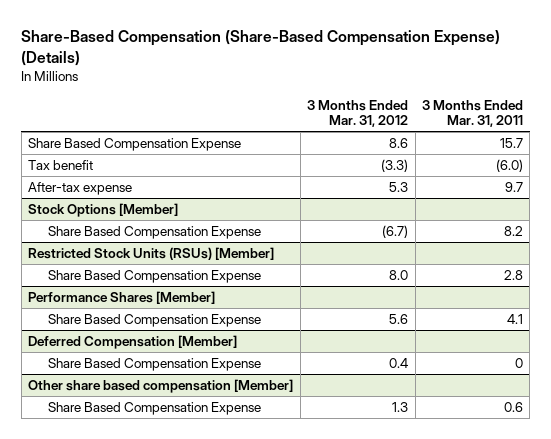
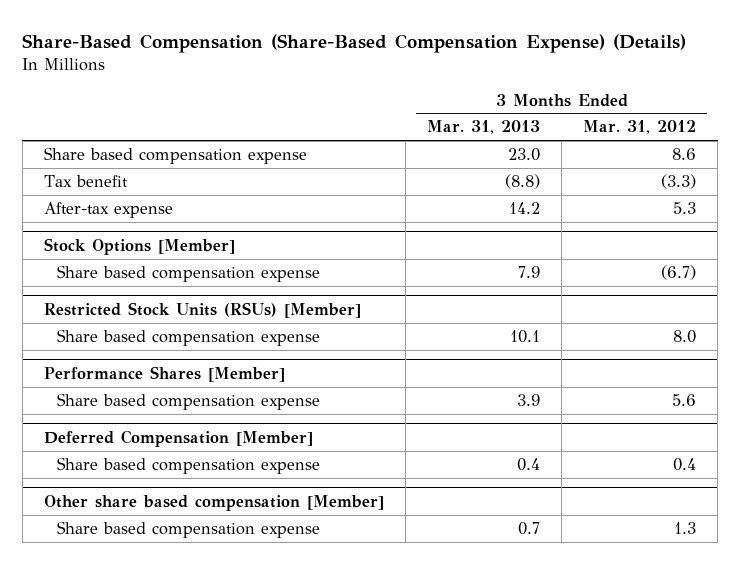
- | 3 Months Ended Mar. 31, 2012 | 3 Months Ended Mar. 31, 2011
+ | 3 Months Ended Mar. 31, 2013 | 3 Months Ended Mar. 31, 2012
- Share Based Compensation Expense | 8.6 | 15.7
+ Share based compensation expense | 23.0 | 8.6
@ Stock Options [Member]
- Share Based Compensation Expense | (6.7) | 8.2
+ Share based compensation expense | 7.9 | (6.7)
@ Restricted Stock Units (RSUs) [Member]
- Share Based Compensation Expense | 8.0 | 2.8
+ Share based compensation expense | 10.1 | 8.0
@ Performance Shares [Member]
- Share Based Compensation Expense | 5.6 | 4.1
+ Share based compensation expense | 3.9 | 5.6
@ Deferred Compensation [Member]
- Share Based Compensation Expense | 0.4 | 0
+ Share based compensation expense | 0.4 | 0.4
@ Other share based compensation [Member]
- Share Based Compensation Expense | 1.3 | 0.6
+ Share based compensation expense | 0.7 | 1.3

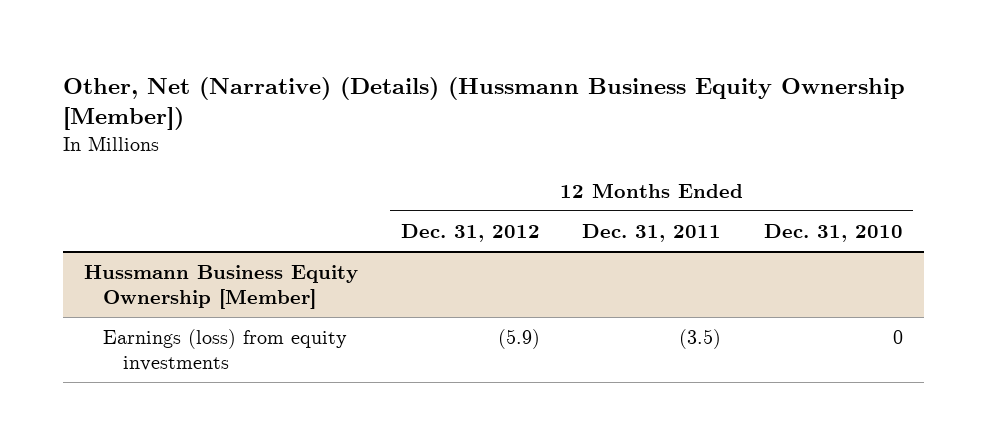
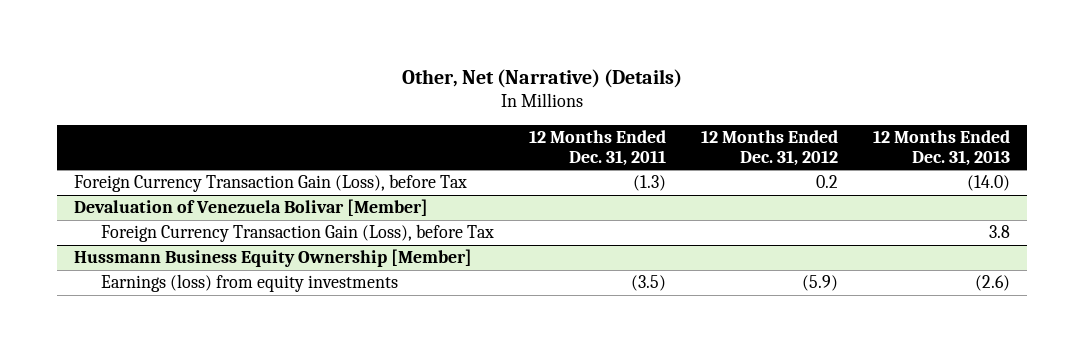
- Other, Net (Narrative) (Details) (Hussmann Business Equity Ownership [Member])
+ Other, Net (Narrative) (Details)
- | 12 Months Ended Dec. 31, 2012 | 12 Months Ended Dec. 31, 2011 | 12 Months Ended Dec. 31, 2010
+ | 12 Months Ended Dec. 31, 2011 | 12 Months Ended Dec. 31, 2012 | 12 Months Ended Dec. 31, 2013
+ Foreign Currency Transaction Gain (Loss), before Tax | (1.3) | 0.2 | (14.0)
+ Devaluation of Venezuela Bolivar [Member]
+ Foreign Currency Transaction Gain (Loss), before Tax | | | 3.8

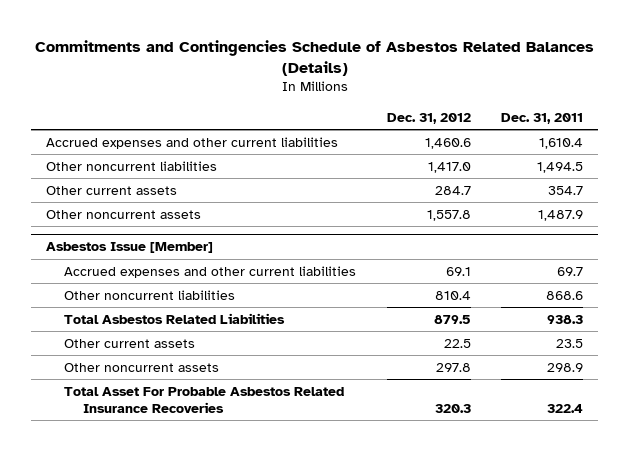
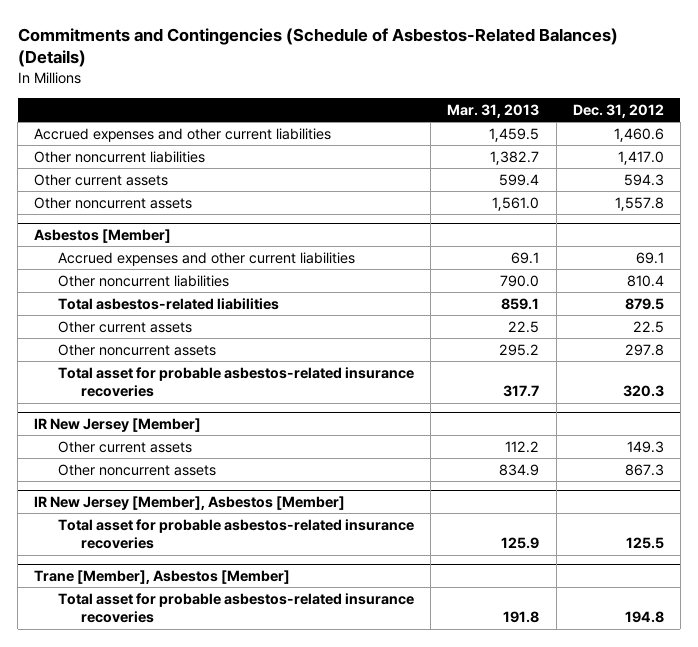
- Commitments and Contingencies Schedule of Asbestos Related Balances (Details)
+ Commitments and Contingencies (Schedule of Asbestos-Related Balances) (Details)
- | Dec. 31, 2012 | Dec. 31, 2011
+ | Mar. 31, 2013 | Dec. 31, 2012
- Other current assets | 284.7 | 354.7
+ Other current assets | 599.4 | 594.3
- Asbestos Issue [Member]
+ Asbestos [Member]
- Total Asbestos Related Liabilities | 879.5 | 938.3
+ Total asbestos-related liabilities | 859.1 | 879.5
- Total Asset For Probable Asbestos Related Insurance Recoveries | 320.3 | 322.4
+ Total asset for probable asbestos-related insurance recoveries | 317.7 | 320.3
+ IR New Jersey [Member]
+ Other current assets | 112.2 | 149.3
+ Other noncurrent assets | 834.9 | 867.3
+ IR New Jersey [Member], Asbestos [Member]
+ Total asset for probable asbestos-related insurance recoveries | 125.9 | 125.5
+ Trane [Member], Asbestos [Member]
+ Total asset for probable asbestos-related insurance recoveries | 191.8 | 194.8

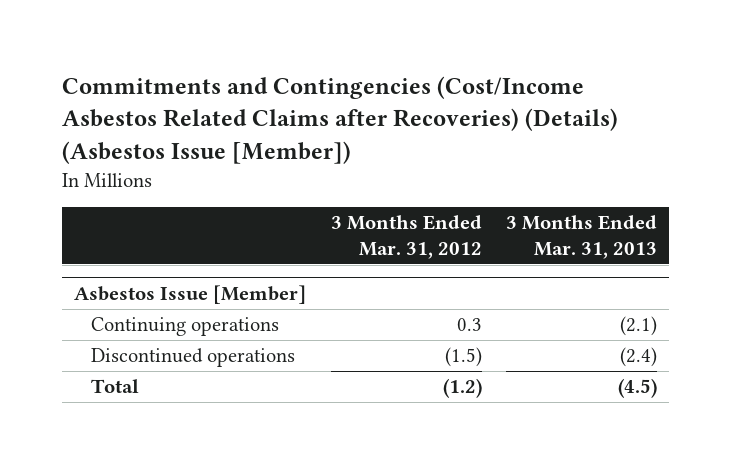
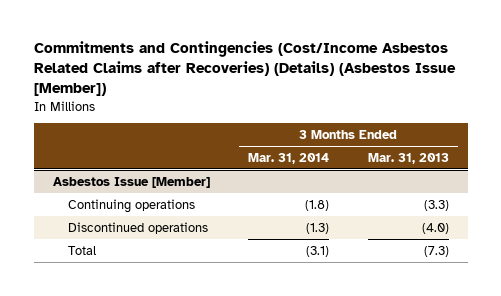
- | 3 Months Ended Mar. 31, 2012 | 3 Months Ended Mar. 31, 2013
+ | 3 Months Ended Mar. 31, 2014 | 3 Months Ended Mar. 31, 2013
@ Asbestos Issue [Member]
- Continuing operations | 0.3 | (2.1)
- Discontinued operations | (1.5) | (2.4)
- Total | (1.2) | (4.5)
+ Continuing operations | (1.8) | (3.3)
+ Discontinued operations | (1.3) | (4.0)
+ Total | (3.1) | (7.3)

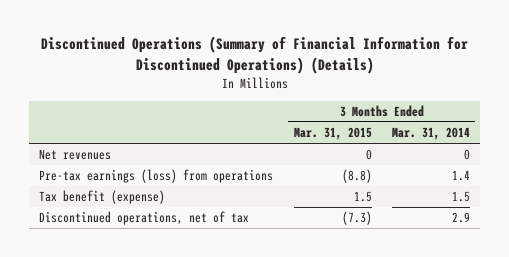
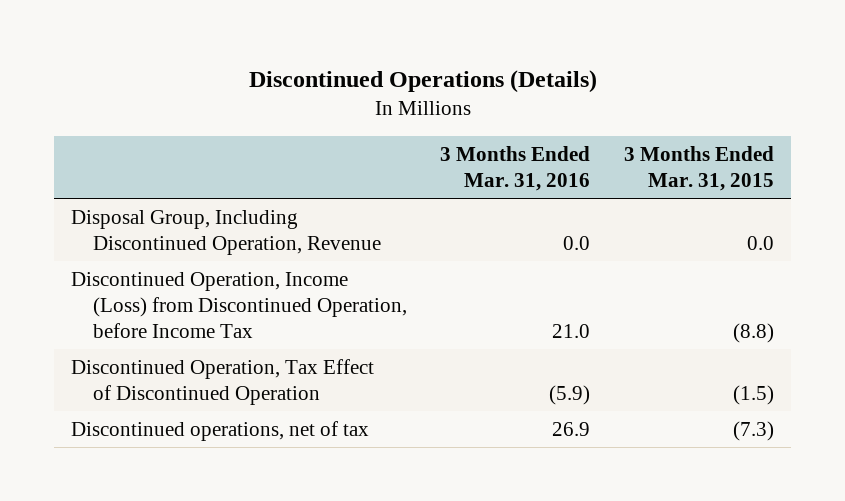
- Discontinued Operations (Summary of Financial Information for Discontinued Operations) (Details)
+ Discontinued Operations (Details)
- | 3 Months Ended Mar. 31, 2015 | 3 Months Ended Mar. 31, 2014
+ | 3 Months Ended Mar. 31, 2016 | 3 Months Ended Mar. 31, 2015
- Net revenues | 0 | 0
- Pre-tax earnings (loss) from operations | (8.8) | 1.4
- Tax benefit (expense) | 1.5 | 1.5
+ Disposal Group, Including Discontinued Operation, Revenue | 0.0 | 0.0
+ Discontinued Operation, Income (Loss) from Discontinued Operation, before Income Tax | 21.0 | (8.8)
+ Discontinued Operation, Tax Effect of Discontinued Operation | (5.9) | (1.5)

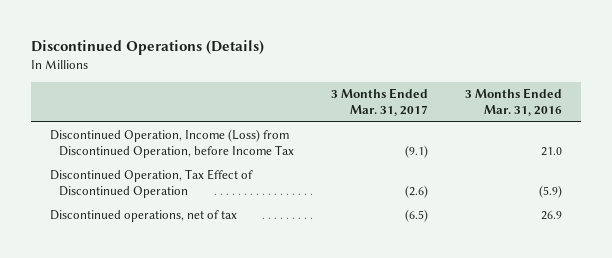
- | 3 Months Ended Mar. 31, 2016 | 3 Months Ended Mar. 31, 2015
+ | 3 Months Ended Mar. 31, 2017 | 3 Months Ended Mar. 31, 2016
- Disposal Group, Including Discontinued Operation, Revenue | 0.0 | 0.0

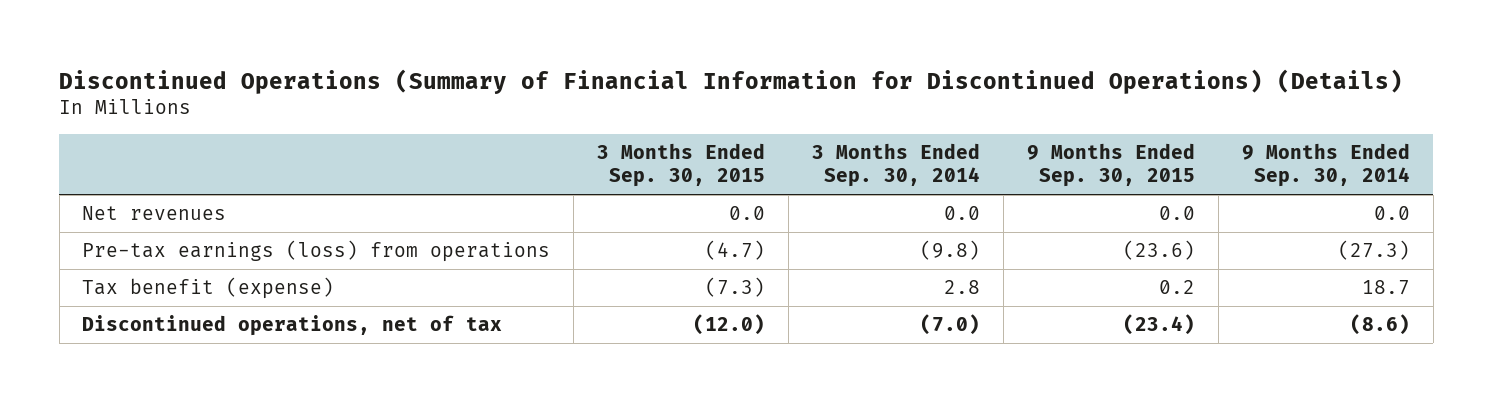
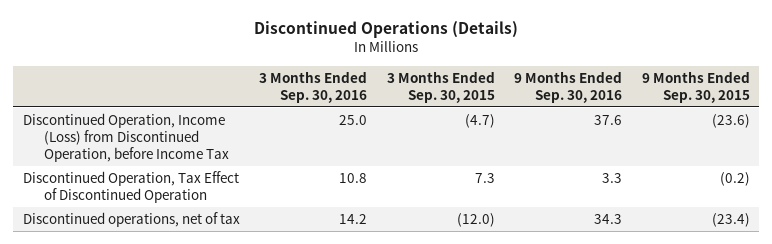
- Discontinued Operations (Summary of Financial Information for Discontinued Operations) (Details)
+ Discontinued Operations (Details)
- | 3 Months Ended Sep. 30, 2015 | 3 Months Ended Sep. 30, 2014 | 9 Months Ended Sep. 30, 2015 | 9 Months Ended Sep. 30, 2014
+ | 3 Months Ended Sep. 30, 2016 | 3 Months Ended Sep. 30, 2015 | 9 Months Ended Sep. 30, 2016 | 9 Months Ended Sep. 30, 2015
- Net revenues | 0.0 | 0.0 | 0.0 | 0.0
- Pre-tax earnings (loss) from operations | (4.7) | (9.8) | (23.6) | (27.3)
- Tax benefit (expense) | (7.3) | 2.8 | 0.2 | 18.7
+ Discontinued Operation, Income (Loss) from Discontinued Operation, before Income Tax | 25.0 | (4.7) | 37.6 | (23.6)
+ Discontinued Operation, Tax Effect of Discontinued Operation | 10.8 | 7.3 | 3.3 | (0.2)

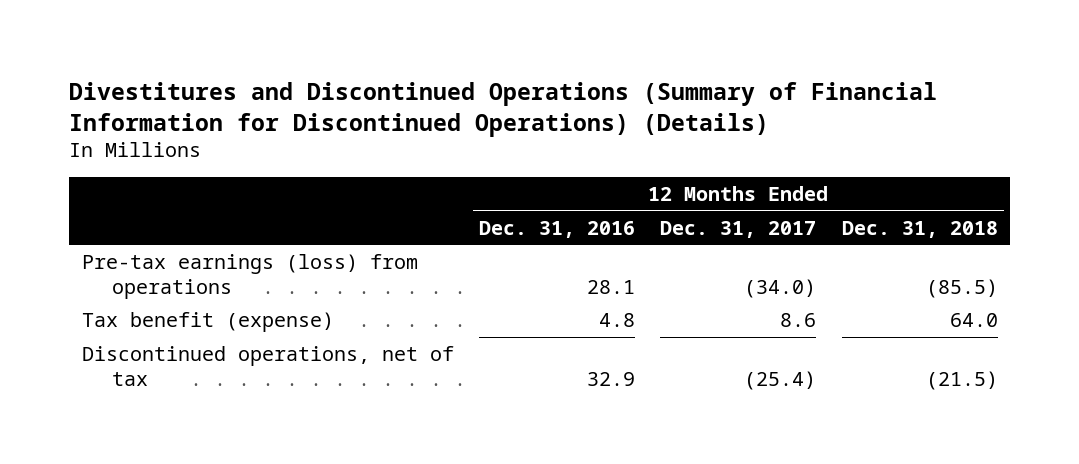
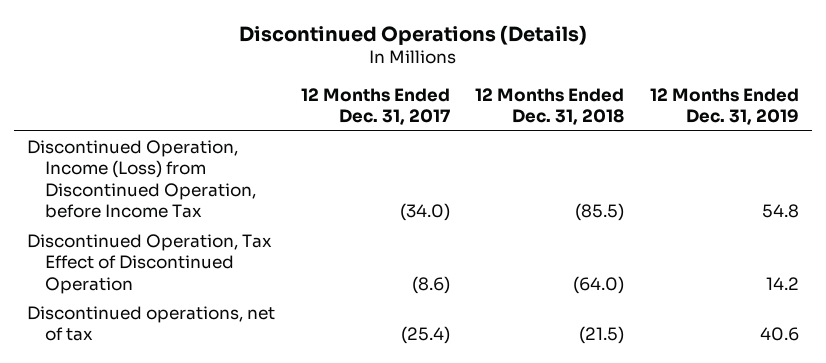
- Divestitures and Discontinued Operations (Summary of Financial Information for Discontinued Operations) (Details)
+ Discontinued Operations (Details)
- | 12 Months Ended Dec. 31, 2016 | 12 Months Ended Dec. 31, 2017 | 12 Months Ended Dec. 31, 2018
+ | 12 Months Ended Dec. 31, 2017 | 12 Months Ended Dec. 31, 2018 | 12 Months Ended Dec. 31, 2019
- Pre-tax earnings (loss) from operations | 28.1 | (34.0) | (85.5)
- Tax benefit (expense) | 4.8 | 8.6 | 64.0
+ Discontinued Operation, Income (Loss) from Discontinued Operation, before Income Tax | (34.0) | (85.5) | 54.8
+ Discontinued Operation, Tax Effect of Discontinued Operation | (8.6) | (64.0) | 14.2

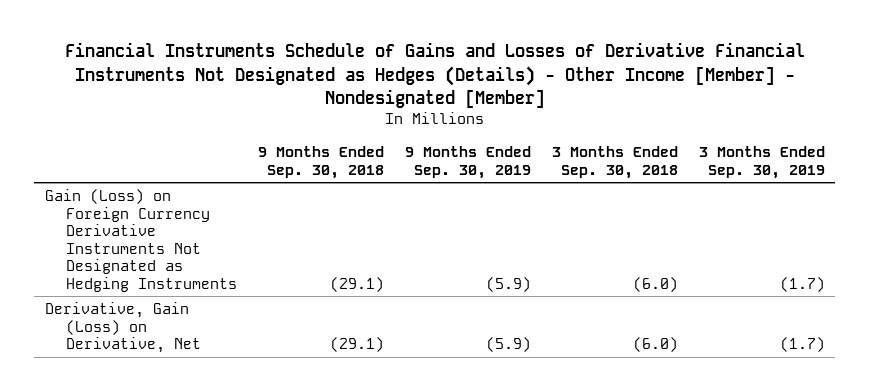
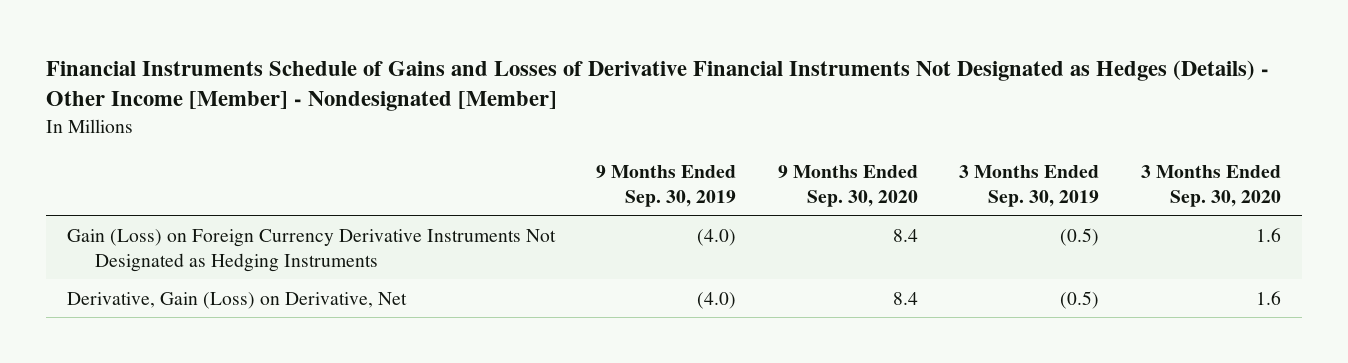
- | 9 Months Ended Sep. 30, 2018 | 9 Months Ended Sep. 30, 2019 | 3 Months Ended Sep. 30, 2018 | 3 Months Ended Sep. 30, 2019
+ | 9 Months Ended Sep. 30, 2019 | 9 Months Ended Sep. 30, 2020 | 3 Months Ended Sep. 30, 2019 | 3 Months Ended Sep. 30, 2020
- Gain (Loss) on Foreign Currency Derivative Instruments Not Designated as Hedging Instruments | (29.1) | (5.9) | (6.0) | (1.7)
- Derivative, Gain (Loss) on Derivative, Net | (29.1) | (5.9) | (6.0) | (1.7)
+ Gain (Loss) on Foreign Currency Derivative Instruments Not Designated as Hedging Instruments | (4.0) | 8.4 | (0.5) | 1.6
+ Derivative, Gain (Loss) on Derivative, Net | (4.0) | 8.4 | (0.5) | 1.6

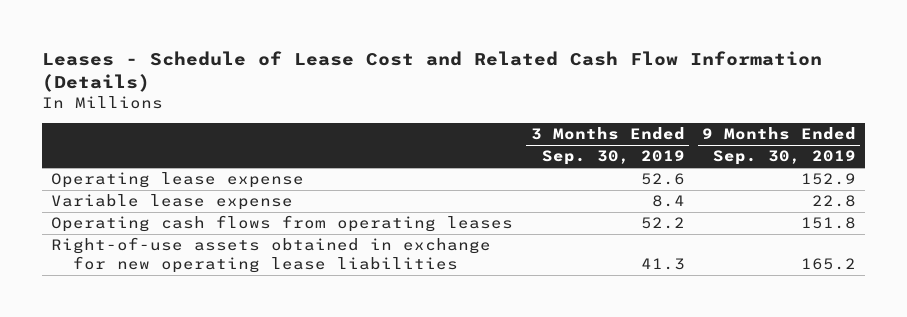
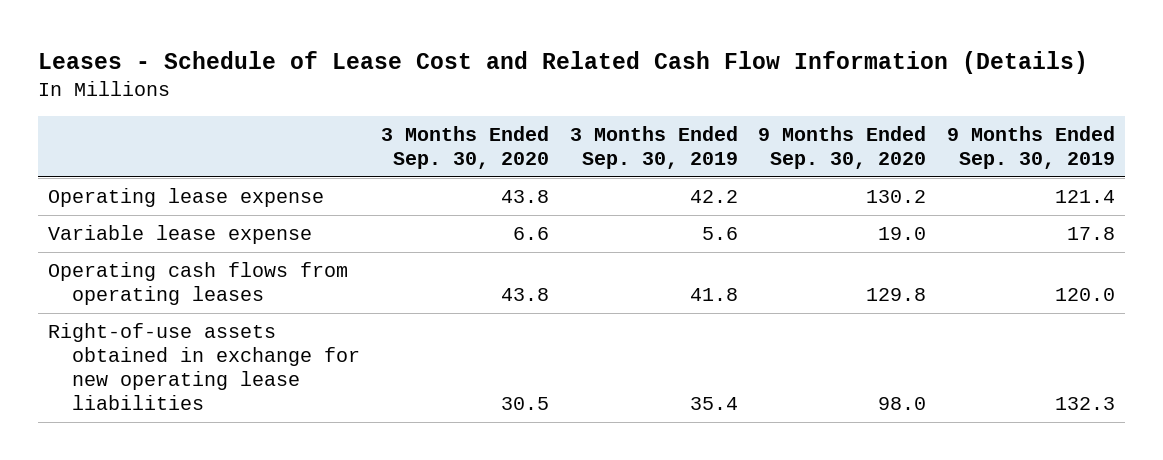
- | 3 Months Ended Sep. 30, 2019 | 9 Months Ended Sep. 30, 2019
+ | 3 Months Ended Sep. 30, 2020 | 3 Months Ended Sep. 30, 2019 | 9 Months Ended Sep. 30, 2020 | 9 Months Ended Sep. 30, 2019
- Operating lease expense | 52.6 | 152.9
- Variable lease expense | 8.4 | 22.8
- Operating cash flows from operating leases | 52.2 | 151.8
- Right-of-use assets obtained in exchange for new operating lease liabilities | 41.3 | 165.2
+ Operating lease expense | 43.8 | 42.2 | 130.2 | 121.4
+ Variable lease expense | 6.6 | 5.6 | 19.0 | 17.8
+ Operating cash flows from operating leases | 43.8 | 41.8 | 129.8 | 120.0
+ Right-of-use assets obtained in exchange for new operating lease liabilities | 30.5 | 35.4 | 98.0 | 132.3

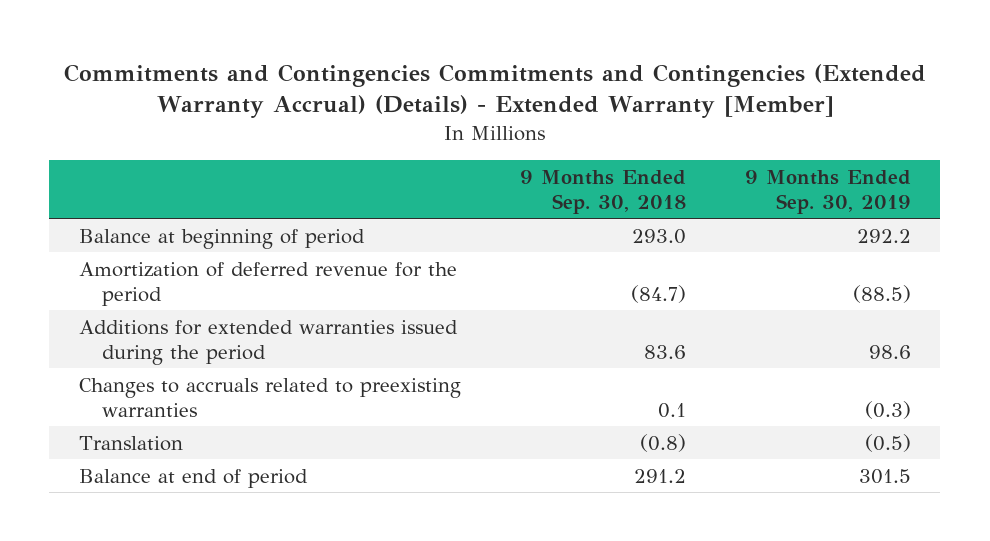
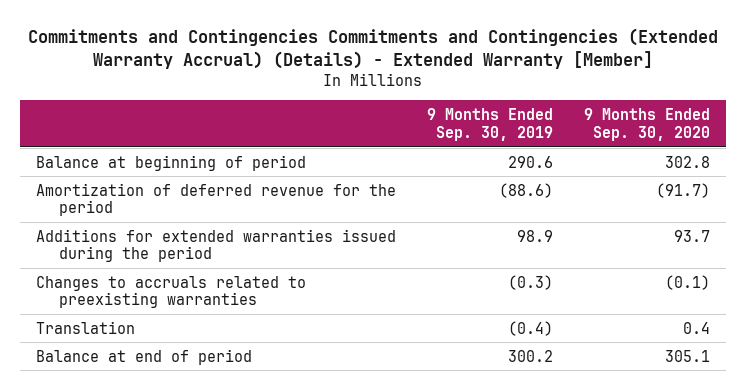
- | 9 Months Ended Sep. 30, 2018 | 9 Months Ended Sep. 30, 2019
+ | 9 Months Ended Sep. 30, 2019 | 9 Months Ended Sep. 30, 2020
- Balance at beginning of period | 293.0 | 292.2
- Amortization of deferred revenue for the period | (84.7) | (88.5)
- Additions for extended warranties issued during the period | 83.6 | 98.6
+ Balance at beginning of period | 290.6 | 302.8
+ Amortization of deferred revenue for the period | (88.6) | (91.7)
+ Additions for extended warranties issued during the period | 98.9 | 93.7
- Translation | (0.8) | (0.5)
- Balance at end of period | 291.2 | 301.5
+ Translation | (0.4) | 0.4
+ Balance at end of period | 300.2 | 305.1

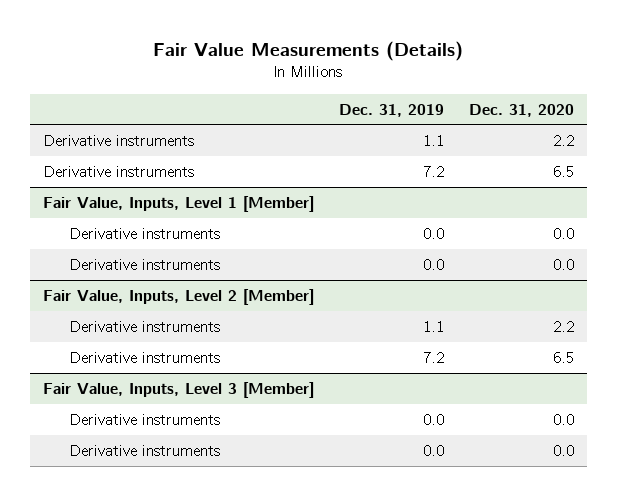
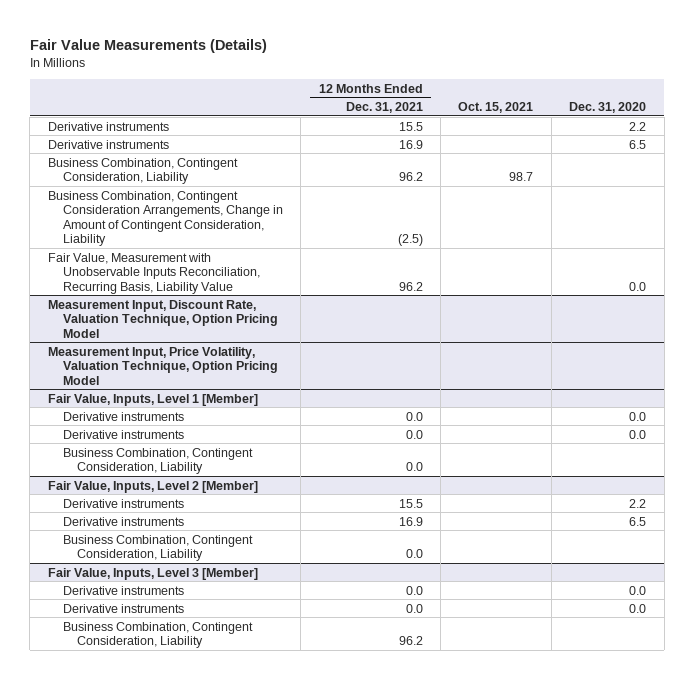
- | Dec. 31, 2019 | Dec. 31, 2020
+ | 12 Months Ended Dec. 31, 2021 | Oct. 15, 2021 | Dec. 31, 2020
+ Business Combination, Contingent Consideration, Liability | 96.2 | 98.7 |
+ Business Combination, Contingent Consideration Arrangements, Change in Amount of Contingent Consideration, Liability | (2.5) | |
+ Fair Value, Measurement with Unobservable Inputs Reconciliation, Recurring Basis, Liability Value | 96.2 | | 0.0
+ Measurement Input, Discount Rate, Valuation Technique, Option Pricing Model
+ Measurement Input, Price Volatility, Valuation Technique, Option Pricing Model
@ Fair Value, Inputs, Level 1 [Member]
+ Business Combination, Contingent Consideration, Liability | 0.0 | |
@ Fair Value, Inputs, Level 2 [Member]
+ Business Combination, Contingent Consideration, Liability | 0.0 | |
@ Fair Value, Inputs, Level 3 [Member]
+ Business Combination, Contingent Consideration, Liability | 96.2 | |

